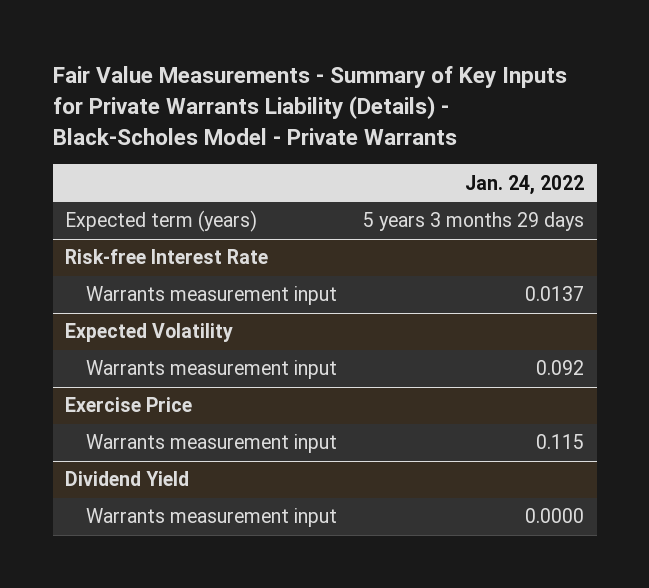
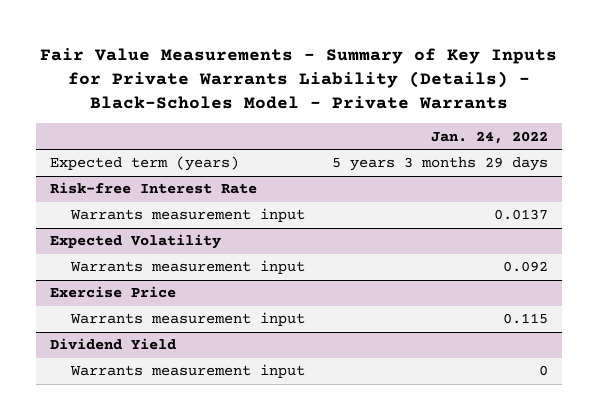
@ Dividend Yield
- Warrants measurement input | 0.0000
+ Warrants measurement input | 0

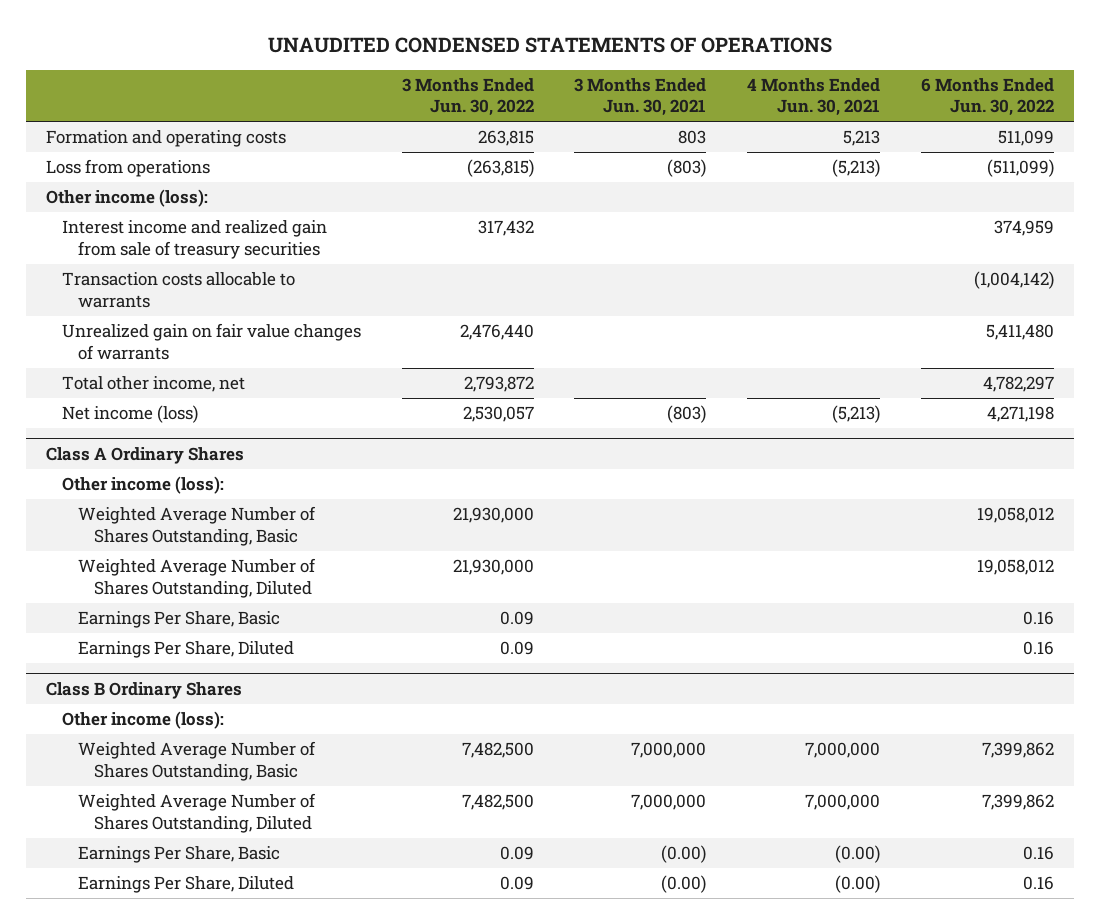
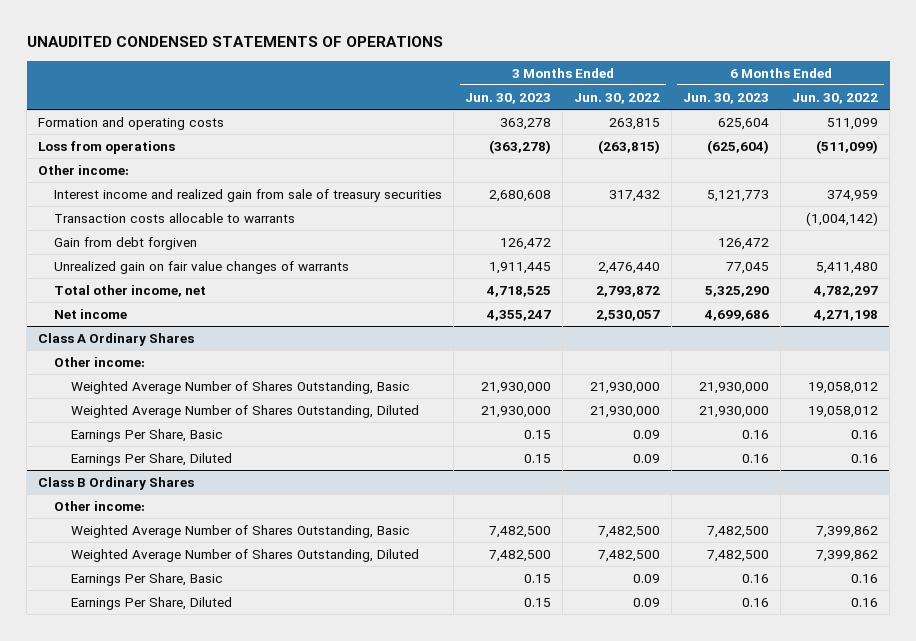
- | 3 Months Ended Jun. 30, 2022 | 3 Months Ended Jun. 30, 2021 | 4 Months Ended Jun. 30, 2021 | 6 Months Ended Jun. 30, 2022
+ | 3 Months Ended Jun. 30, 2023 | 3 Months Ended Jun. 30, 2022 | 6 Months Ended Jun. 30, 2023 | 6 Months Ended Jun. 30, 2022
- Other income (loss):
+ Other income:
+ Gain from debt forgiven | 126,472 | | 126,472 |
- Net income (loss) | 2,530,057 | (803) | (5,213) | 4,271,198
+ Net income | 4,355,247 | 2,530,057 | 4,699,686 | 4,271,198
@ Class A Ordinary Shares
- Other income (loss):
+ Other income:
@ Class B Ordinary Shares
- Other income (loss):
+ Other income:

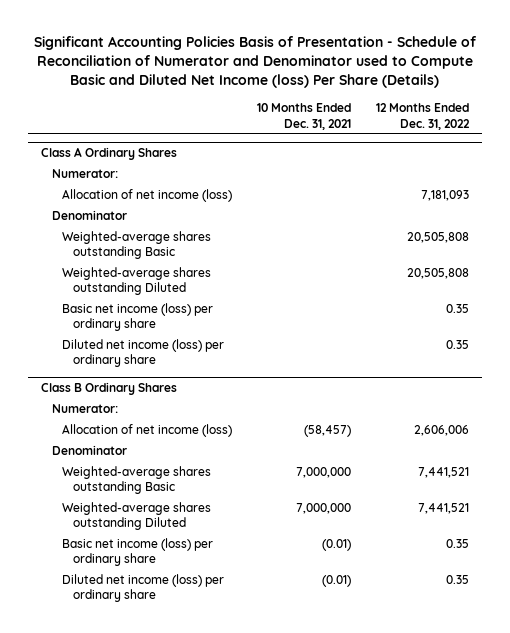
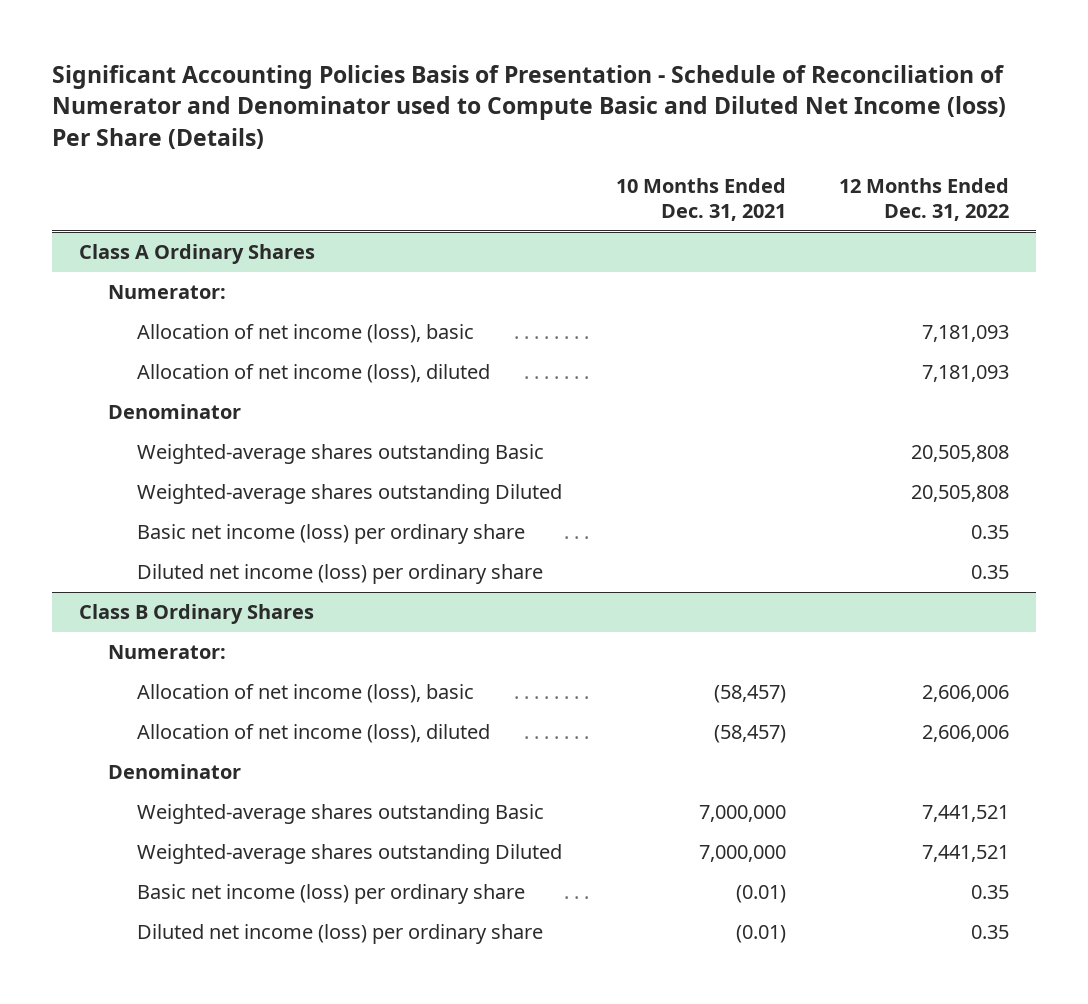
@ Class A Ordinary Shares
- Allocation of net income (loss) | | 7,181,093
+ Allocation of net income (loss), basic | | 7,181,093
+ Allocation of net income (loss), diluted | | 7,181,093
@ Class B Ordinary Shares
- Allocation of net income (loss) | (58,457) | 2,606,006
+ Allocation of net income (loss), basic | (58,457) | 2,606,006
+ Allocation of net income (loss), diluted | (58,457) | 2,606,006

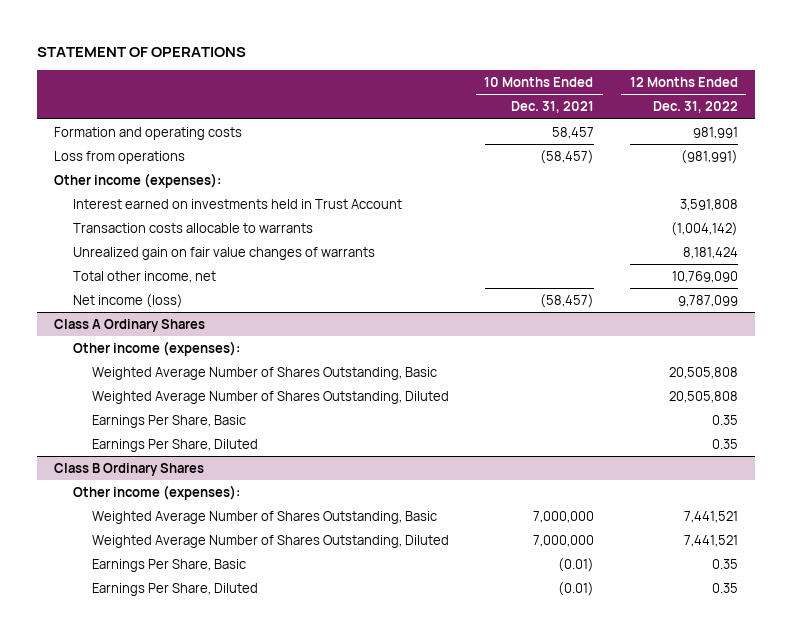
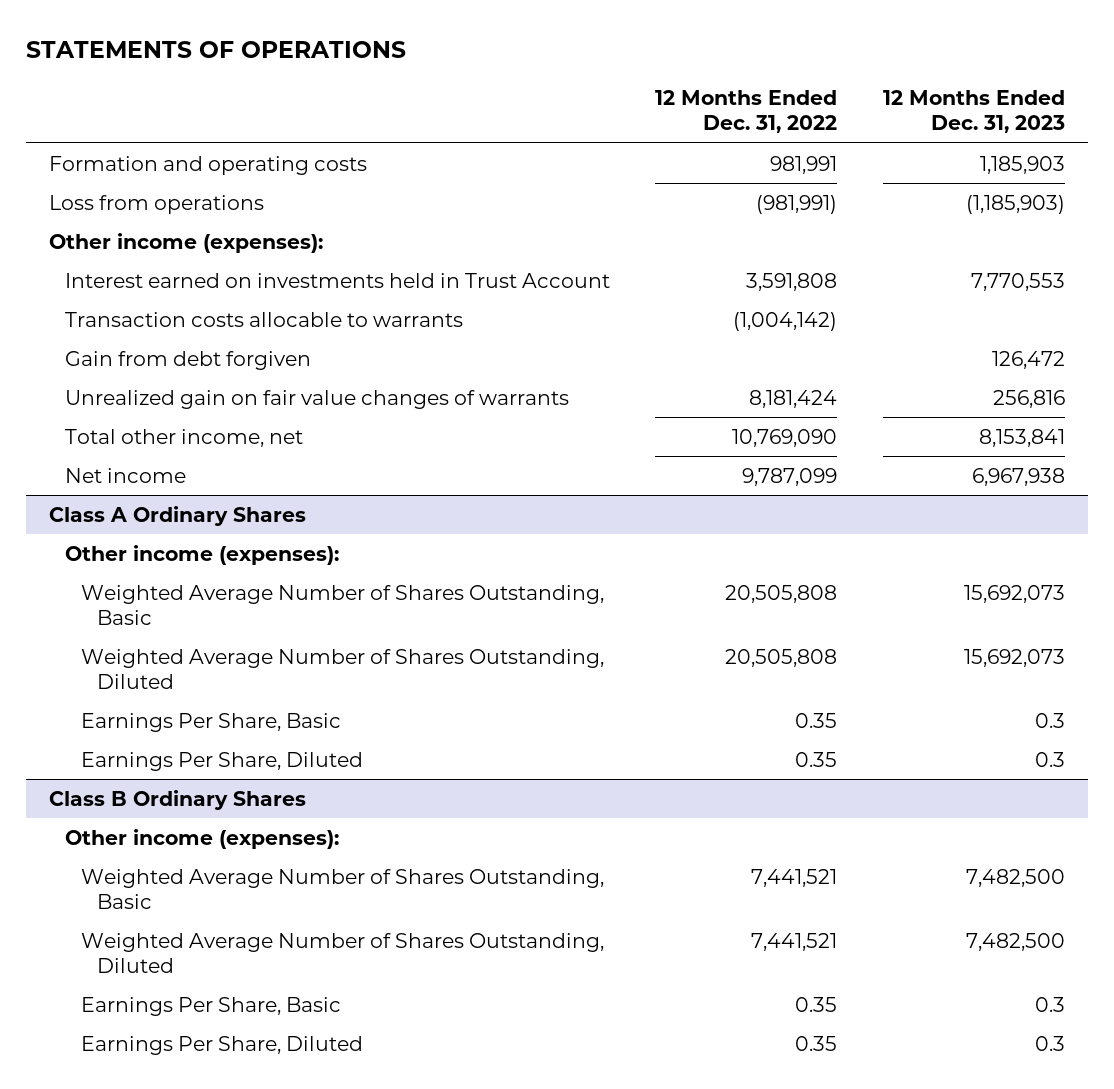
- STATEMENT OF OPERATIONS
+ STATEMENTS OF OPERATIONS
- | 10 Months Ended Dec. 31, 2021 | 12 Months Ended Dec. 31, 2022
+ | 12 Months Ended Dec. 31, 2022 | 12 Months Ended Dec. 31, 2023
+ Gain from debt forgiven | | 126,472
- Net income (loss) | (58,457) | 9,787,099
+ Net income | 9,787,099 | 6,967,938

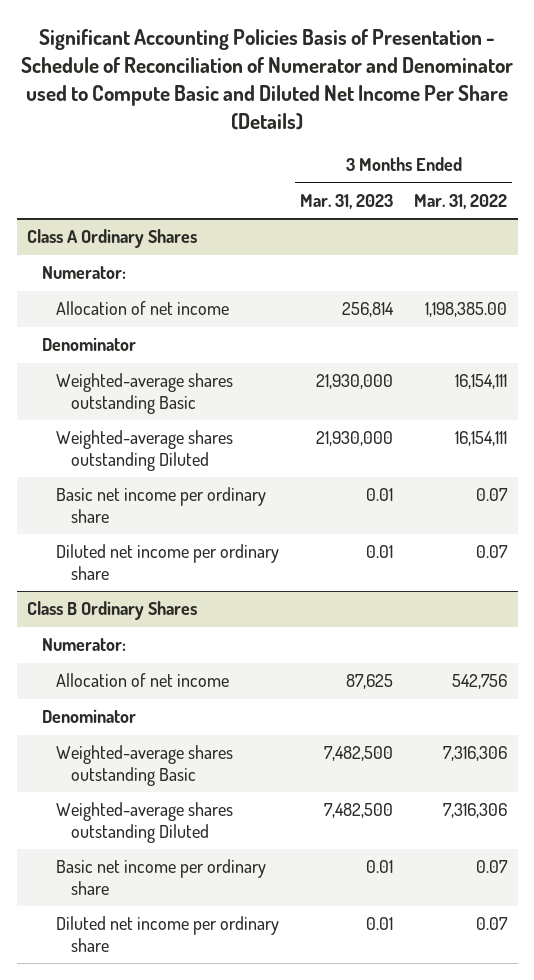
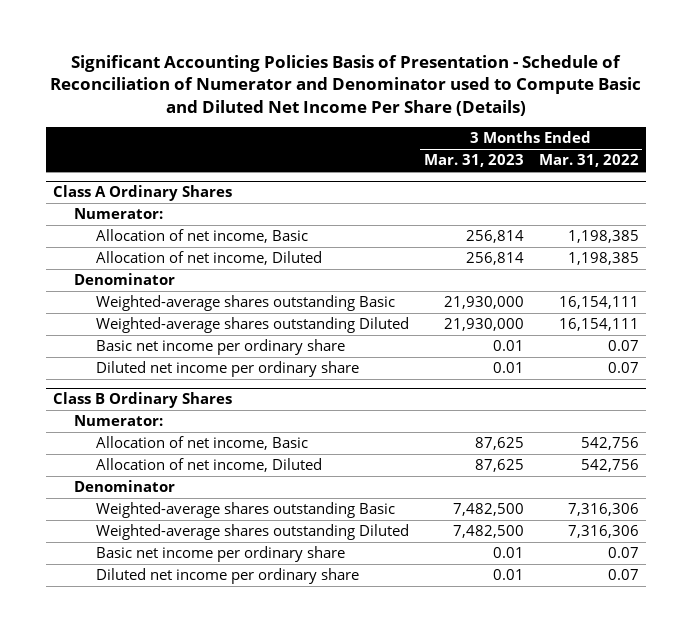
@ Class A Ordinary Shares
- Allocation of net income | 256,814 | 1,198,385.00
+ Allocation of net income, Basic | 256,814 | 1,198,385
+ Allocation of net income, Diluted | 256,814 | 1,198,385
@ Class B Ordinary Shares
- Allocation of net income | 87,625 | 542,756
+ Allocation of net income, Basic | 87,625 | 542,756
+ Allocation of net income, Diluted | 87,625 | 542,756

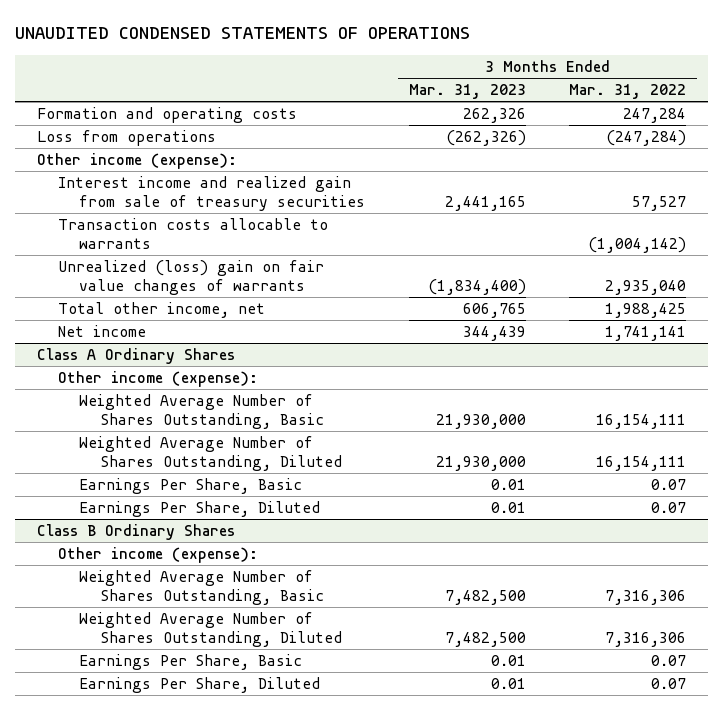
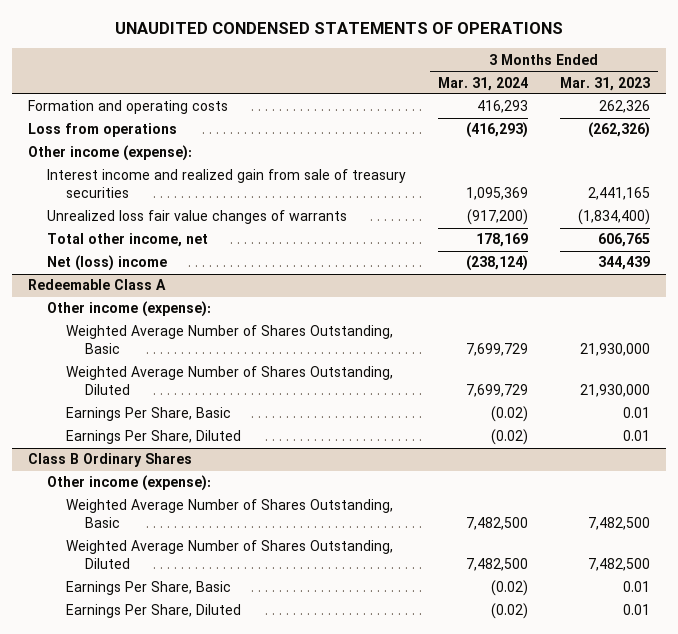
- | 3 Months Ended Mar. 31, 2023 | 3 Months Ended Mar. 31, 2022
+ | 3 Months Ended Mar. 31, 2024 | 3 Months Ended Mar. 31, 2023
- Transaction costs allocable to warrants | | (1,004,142)
- Unrealized (loss) gain on fair value changes of warrants | (1,834,400) | 2,935,040
+ Unrealized loss fair value changes of warrants | (917,200) | (1,834,400)
- Net income | 344,439 | 1,741,141
- Class A Ordinary Shares
+ Net (loss) income | (238,124) | 344,439
+ Redeemable Class A

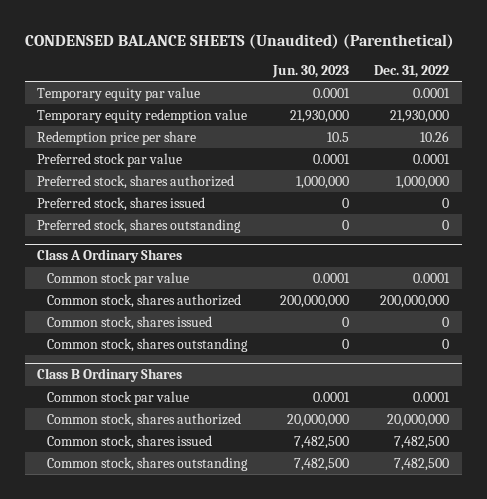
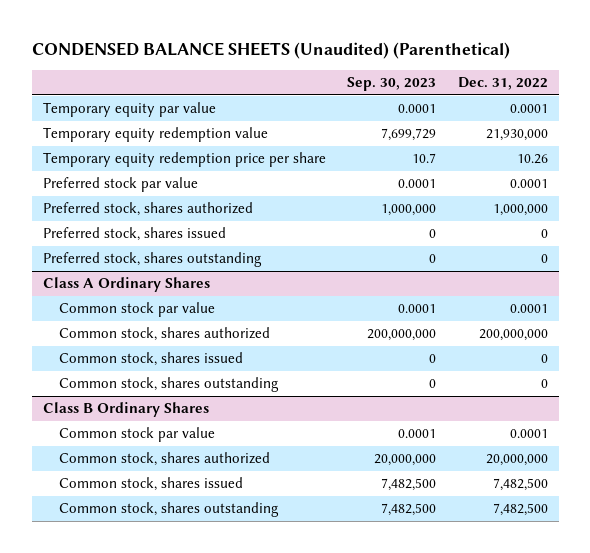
- | Jun. 30, 2023 | Dec. 31, 2022
+ | Sep. 30, 2023 | Dec. 31, 2022
- Redemption price per share | 10.5 | 10.26
+ Temporary equity redemption price per share | 10.7 | 10.26

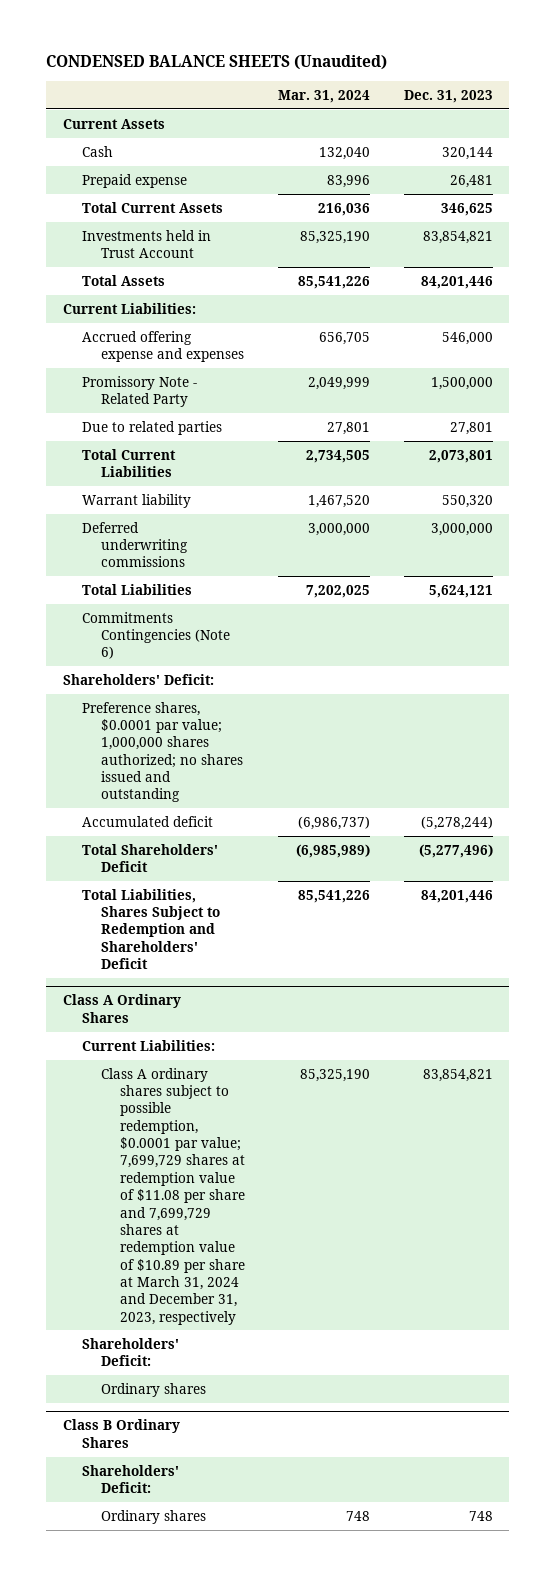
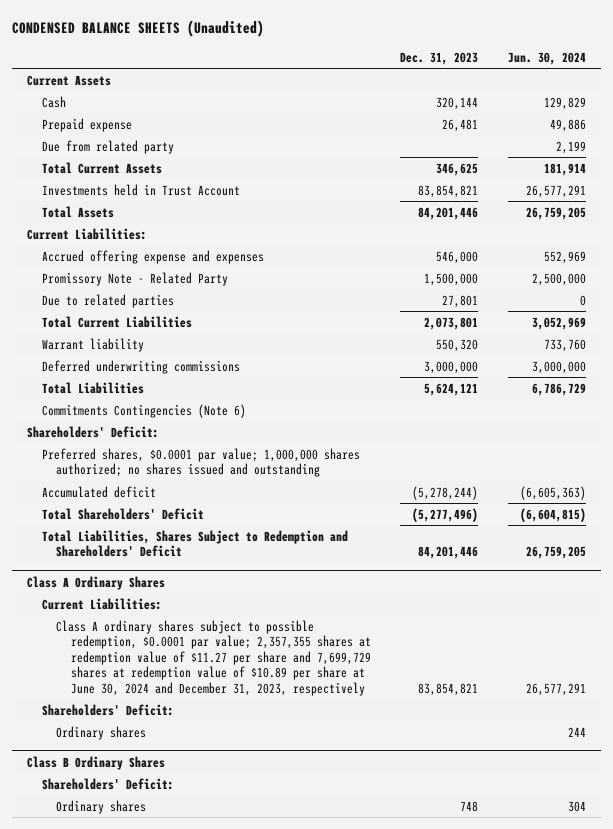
- | Mar. 31, 2024 | Dec. 31, 2023
+ | Dec. 31, 2023 | Jun. 30, 2024
+ Due from related party | | 2,199
- Preference shares, $0.0001 par value; 1,000,000 shares authorized; no shares issued and outstanding
+ Preferred shares, $0.0001 par value; 1,000,000 shares authorized; no shares issued and outstanding
@ Class A Ordinary Shares
- Class A ordinary shares subject to possible redemption, $0.0001 par value; 7,699,729 shares at redemption value of $11.08 per share and 7,699,729 shares at redemption value of $10.89 per share at March 31, 2024 and December 31, 2023, respectively | 85,325,190 | 83,854,821
+ Class A ordinary shares subject to possible redemption, $0.0001 par value; 2,357,355 shares at redemption value of $11.27 per share and 7,699,729 shares at redemption value of $10.89 per share at June 30, 2024 and December 31, 2023, respectively | 83,854,821 | 26,577,291

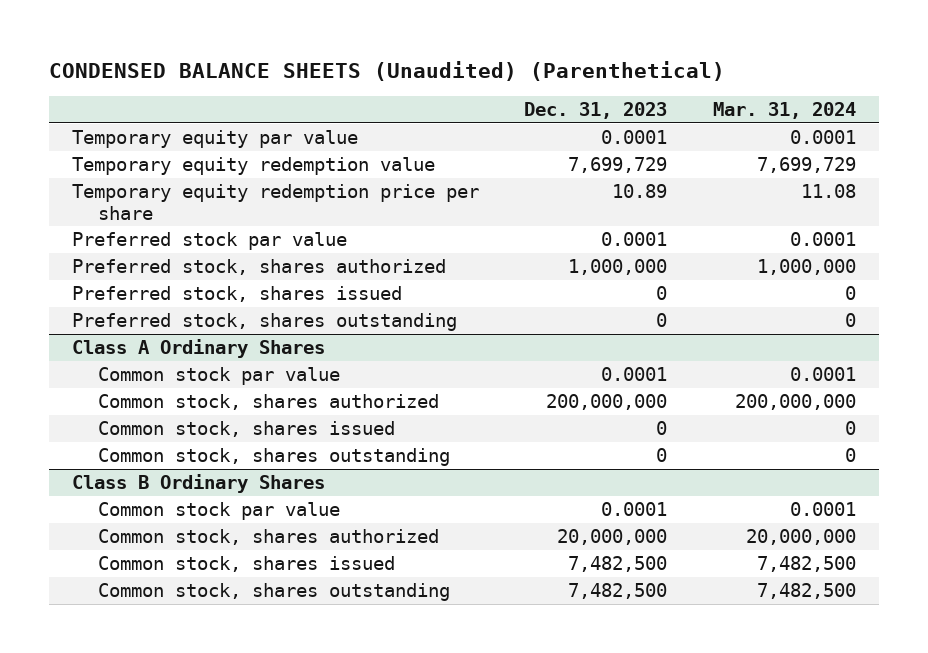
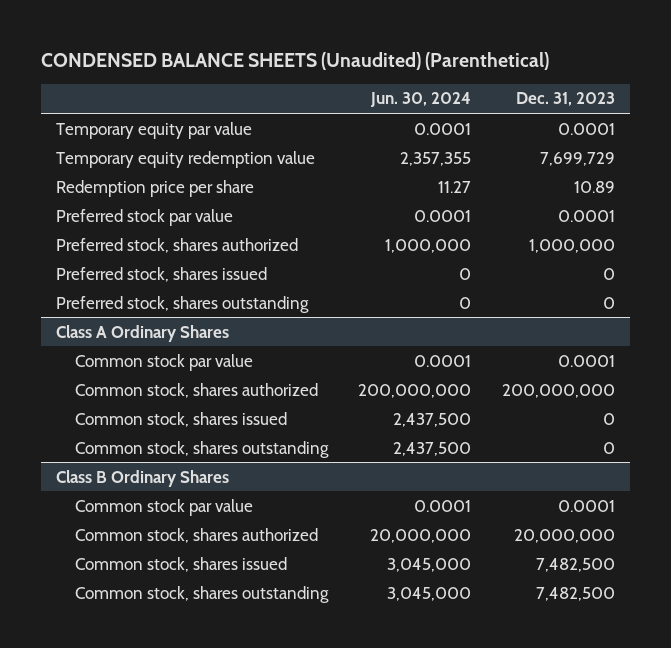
- | Dec. 31, 2023 | Mar. 31, 2024
+ | Jun. 30, 2024 | Dec. 31, 2023
- Temporary equity redemption price per share | 10.89 | 11.08
+ Redemption price per share | 11.27 | 10.89

